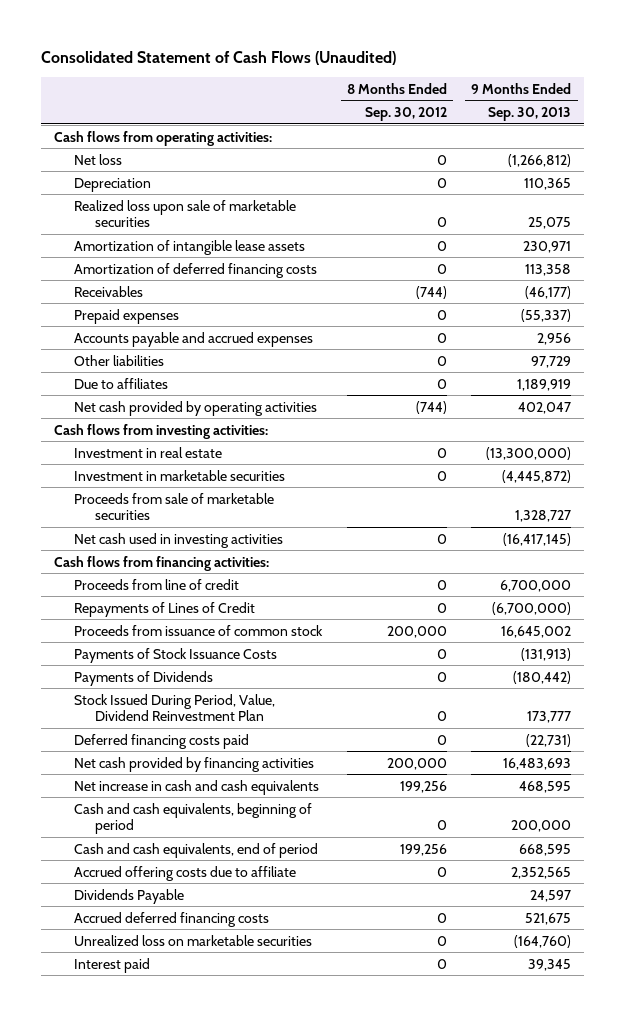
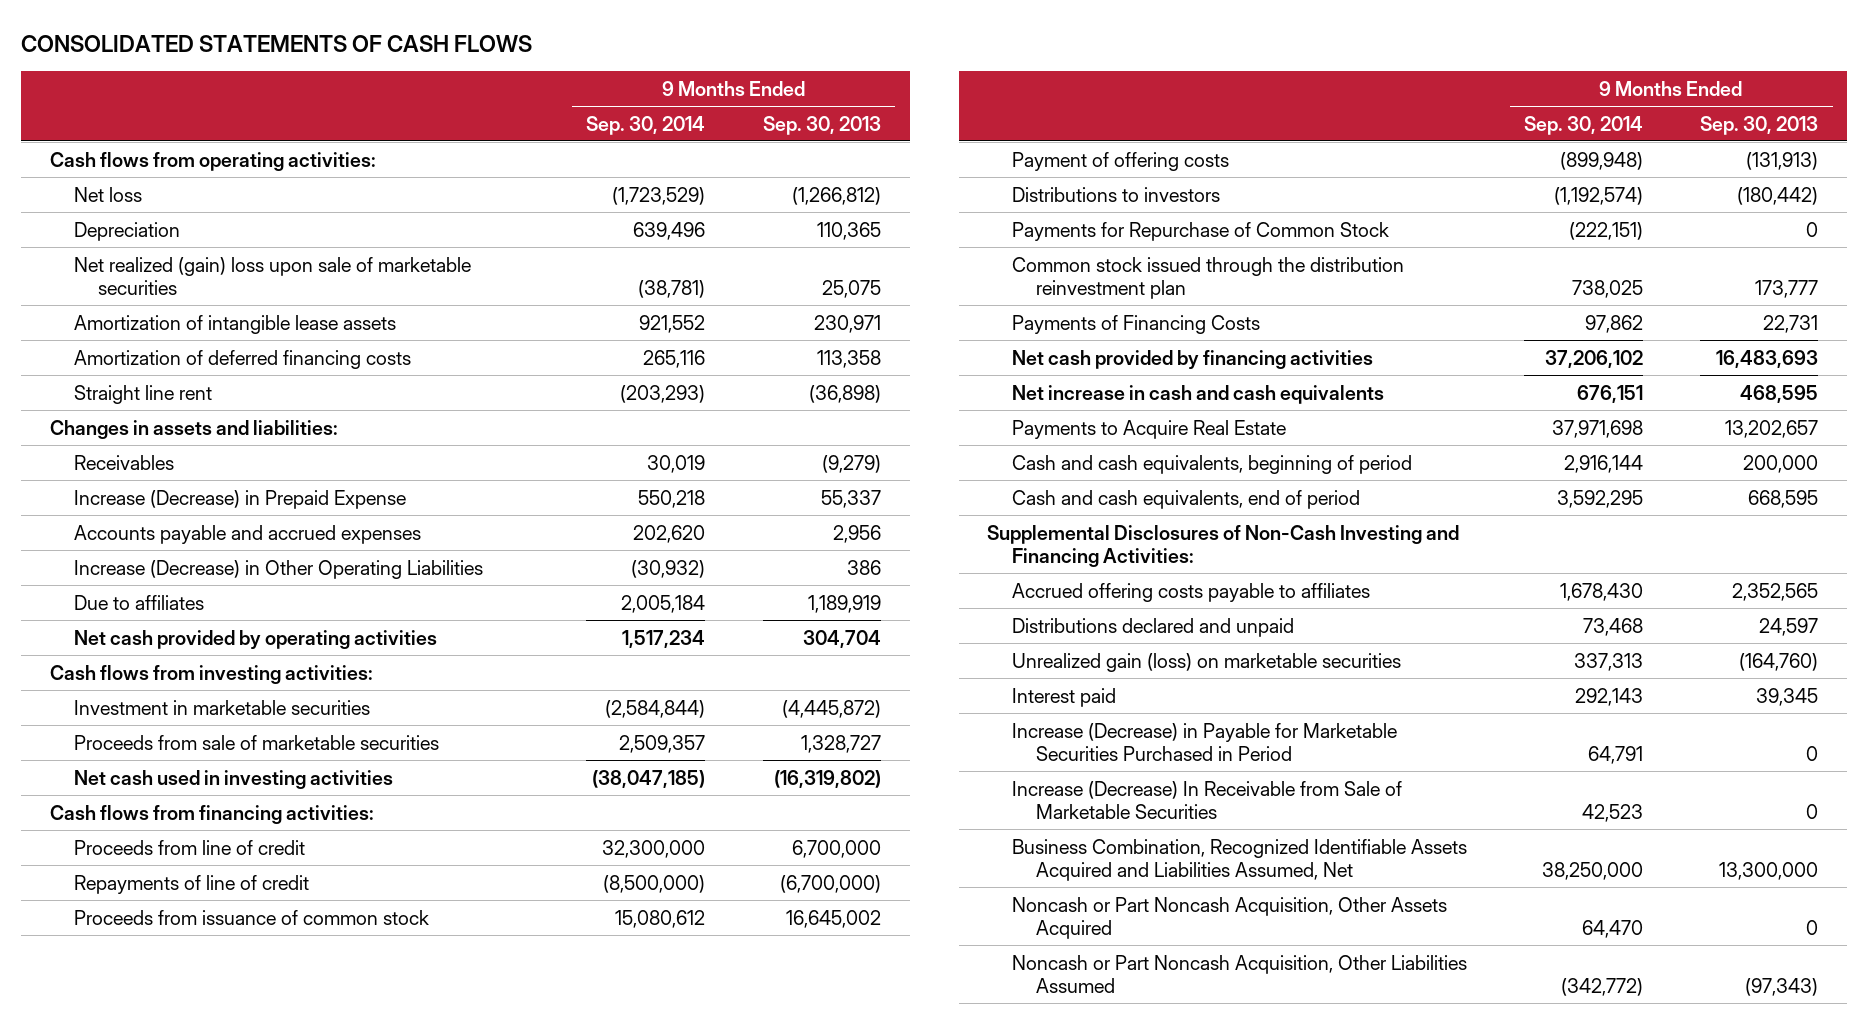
- Consolidated Statement of Cash Flows (Unaudited)
+ CONSOLIDATED STATEMENTS OF CASH FLOWS
- | 8 Months Ended Sep. 30, 2012 | 9 Months Ended Sep. 30, 2013
+ | 9 Months Ended Sep. 30, 2014 | 9 Months Ended Sep. 30, 2013
- Realized loss upon sale of marketable securities | 0 | 25,075
+ Net realized (gain) loss upon sale of marketable securities | (38,781) | 25,075
- Receivables | (744) | (46,177)
- Prepaid expenses | 0 | (55,337)
+ Straight line rent | (203,293) | (36,898)
+ Changes in assets and liabilities:
+ Receivables | 30,019 | (9,279)
+ Increase (Decrease) in Prepaid Expense | 550,218 | 55,337
- Other liabilities | 0 | 97,729
+ Increase (Decrease) in Other Operating Liabilities | (30,932) | 386
- Net cash provided by operating activities | (744) | 402,047
+ Net cash provided by operating activities | 1,517,234 | 304,704
- Investment in real estate | 0 | (13,300,000)
- Net cash used in investing activities | 0 | (16,417,145)
+ Net cash used in investing activities | (38,047,185) | (16,319,802)
- Repayments of Lines of Credit | 0 | (6,700,000)
+ Repayments of line of credit | (8,500,000) | (6,700,000)
- Payments of Stock Issuance Costs | 0 | (131,913)
- Payments of Dividends | 0 | (180,442)
- Stock Issued During Period, Value, Dividend Reinvestment Plan | 0 | 173,777
- Deferred financing costs paid | 0 | (22,731)
+ Payment of offering costs | (899,948) | (131,913)
+ Distributions to investors | (1,192,574) | (180,442)
+ Payments for Repurchase of Common Stock | (222,151) | 0
+ Common stock issued through the distribution reinvestment plan | 738,025 | 173,777
+ Payments of Financing Costs | 97,862 | 22,731
+ Payments to Acquire Real Estate | 37,971,698 | 13,202,657
- Accrued offering costs due to affiliate | 0 | 2,352,565
- Dividends Payable | | 24,597
- Accrued deferred financing costs | 0 | 521,675
- Unrealized loss on marketable securities | 0 | (164,760)
+ Supplemental Disclosures of Non-Cash Investing and Financing Activities:
+ Accrued offering costs payable to affiliates | 1,678,430 | 2,352,565
+ Distributions declared and unpaid | 73,468 | 24,597
+ Unrealized gain (loss) on marketable securities | 337,313 | (164,760)
+ Increase (Decrease) in Payable for Marketable Securities Purchased in Period | 64,791 | 0
+ Increase (Decrease) In Receivable from Sale of Marketable Securities | 42,523 | 0
+ Business Combination, Recognized Identifiable Assets Acquired and Liabilities Assumed, Net | 38,250,000 | 13,300,000
+ Noncash or Part Noncash Acquisition, Other Assets Acquired | 64,470 | 0
+ Noncash or Part Noncash Acquisition, Other Liabilities Assumed | (342,772) | (97,343)

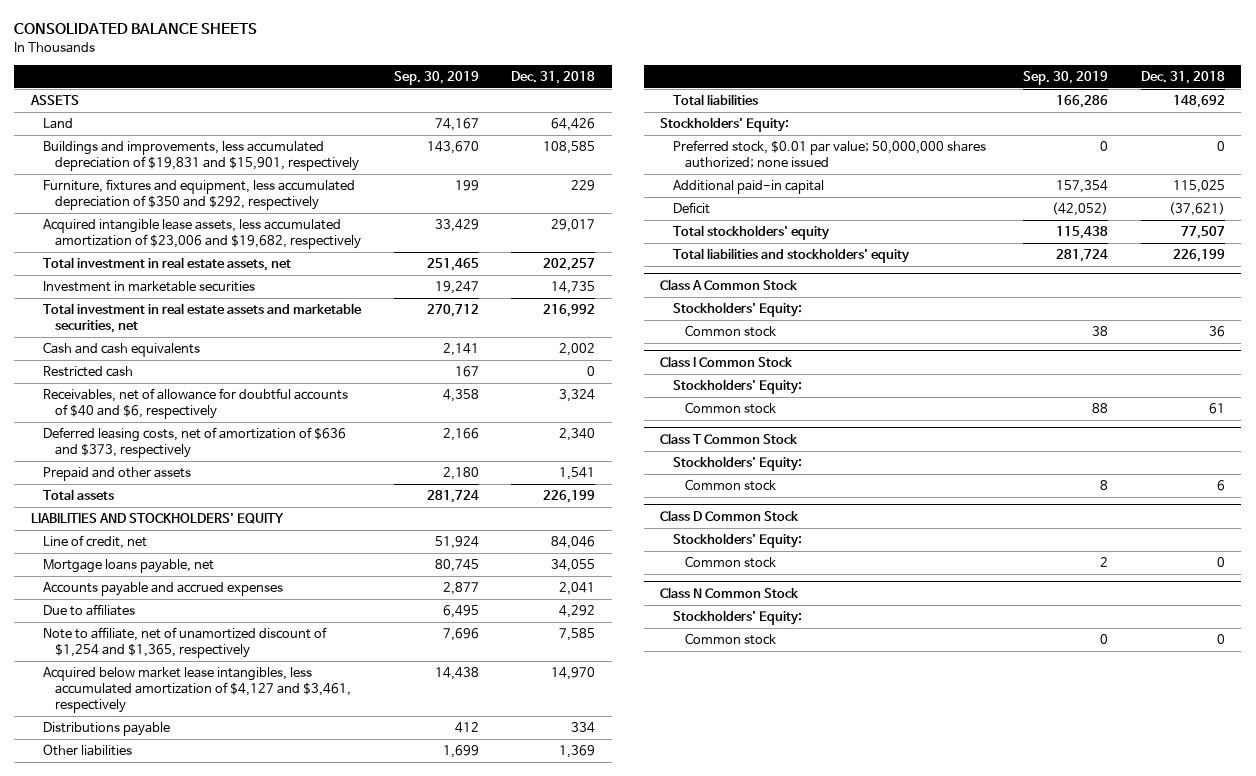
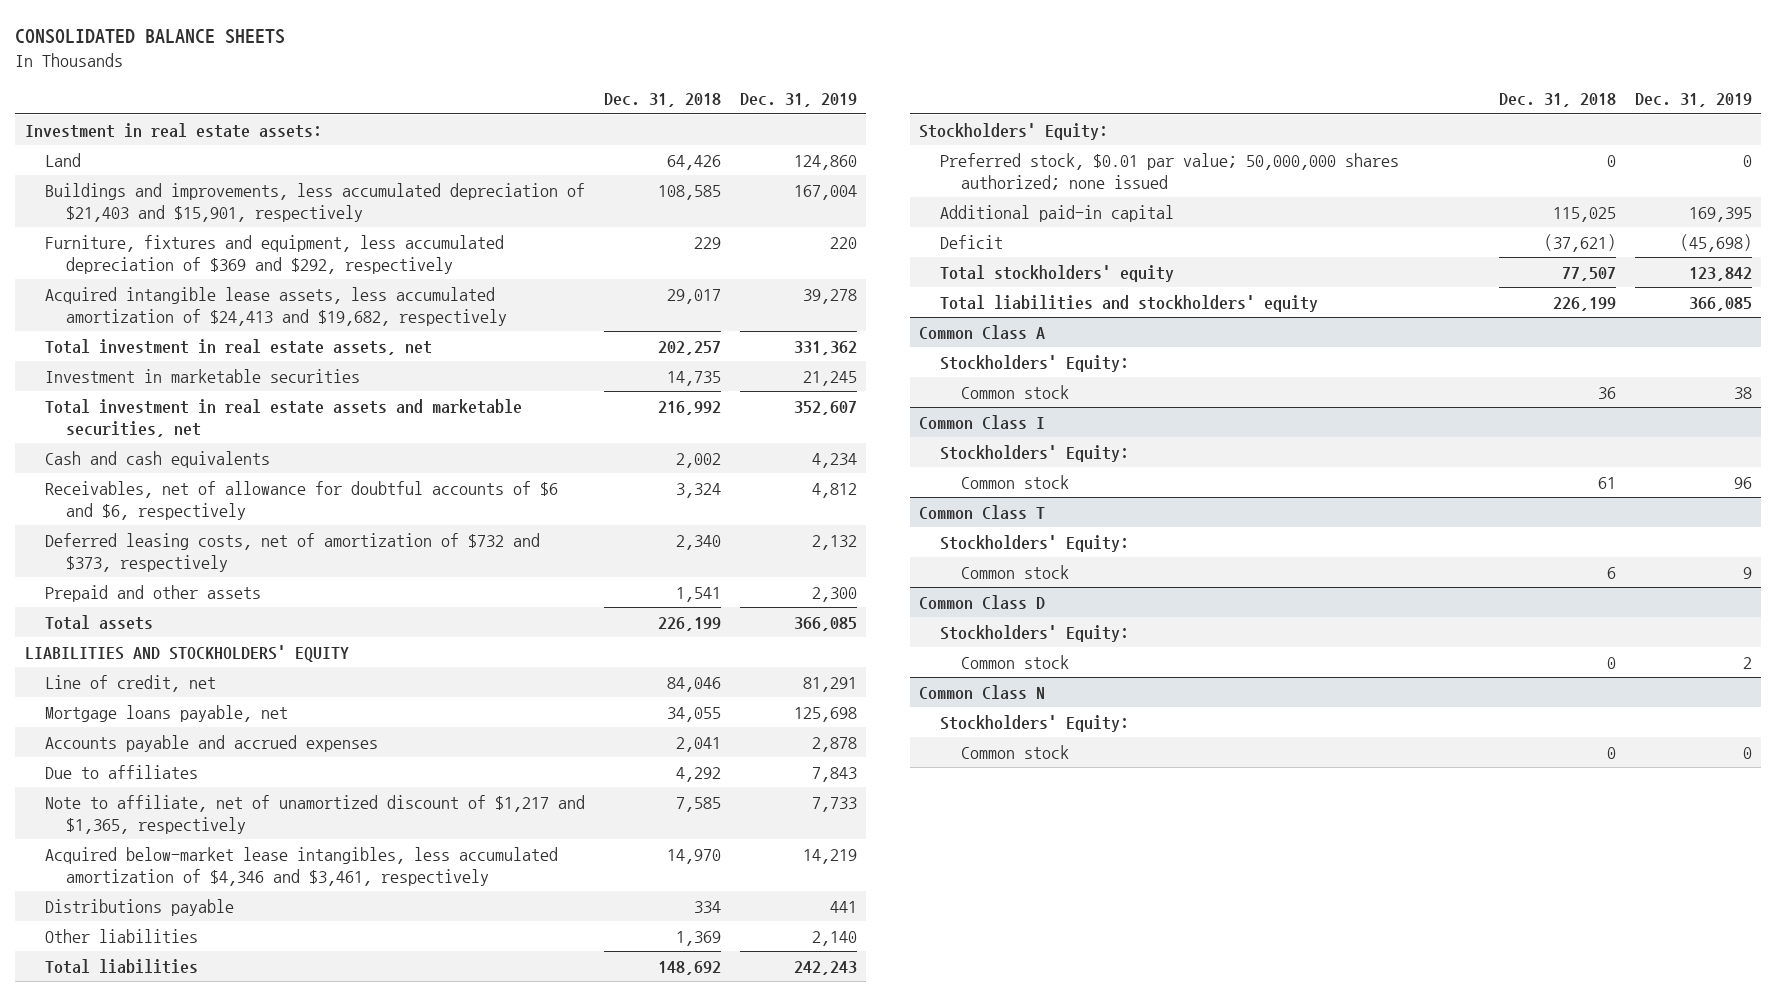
- | Sep. 30, 2019 | Dec. 31, 2018
+ | Dec. 31, 2018 | Dec. 31, 2019
- ASSETS
+ Investment in real estate assets:
- Buildings and improvements, less accumulated depreciation of $19,831 and $15,901, respectively | 143,670 | 108,585
- Furniture, fixtures and equipment, less accumulated depreciation of $350 and $292, respectively | 199 | 229
- Acquired intangible lease assets, less accumulated amortization of $23,006 and $19,682, respectively | 33,429 | 29,017
+ Buildings and improvements, less accumulated depreciation of $21,403 and $15,901, respectively | 108,585 | 167,004
+ Furniture, fixtures and equipment, less accumulated depreciation of $369 and $292, respectively | 229 | 220
+ Acquired intangible lease assets, less accumulated amortization of $24,413 and $19,682, respectively | 29,017 | 39,278
- Restricted cash | 167 | 0
- Receivables, net of allowance for doubtful accounts of $40 and $6, respectively | 4,358 | 3,324
- Deferred leasing costs, net of amortization of $636 and $373, respectively | 2,166 | 2,340
+ Receivables, net of allowance for doubtful accounts of $6 and $6, respectively | 3,324 | 4,812
+ Deferred leasing costs, net of amortization of $732 and $373, respectively | 2,340 | 2,132
- Note to affiliate, net of unamortized discount of $1,254 and $1,365, respectively | 7,696 | 7,585
- Acquired below market lease intangibles, less accumulated amortization of $4,127 and $3,461, respectively | 14,438 | 14,970
+ Note to affiliate, net of unamortized discount of $1,217 and $1,365, respectively | 7,585 | 7,733
+ Acquired below-market lease intangibles, less accumulated amortization of $4,346 and $3,461, respectively | 14,970 | 14,219
- Class A Common Stock
+ Common Class A
- Class I Common Stock
+ Common Class I
- Class T Common Stock
+ Common Class T
- Class D Common Stock
+ Common Class D
- Class N Common Stock
+ Common Class N

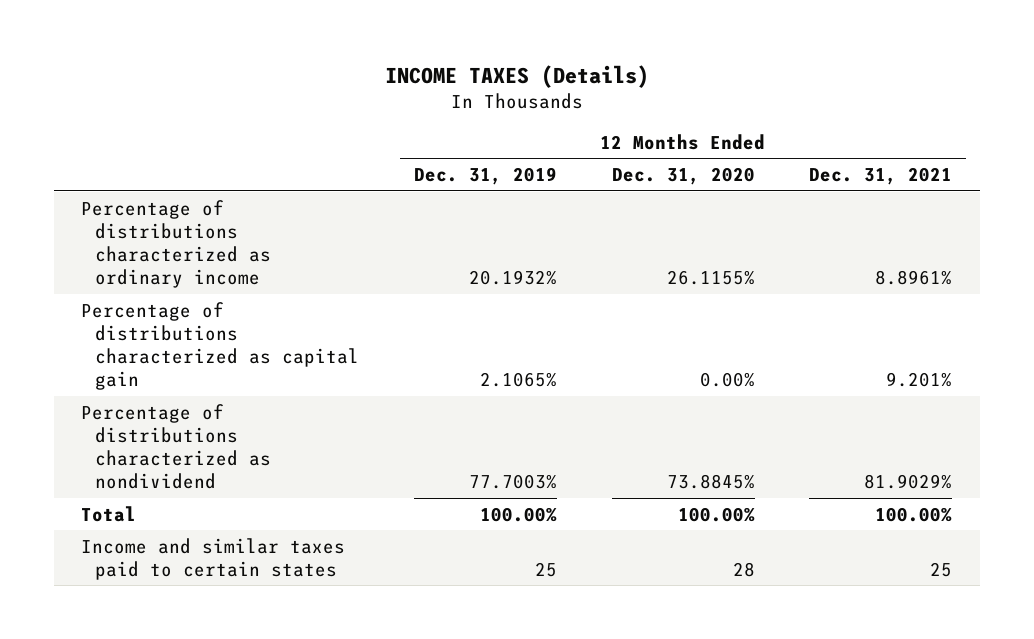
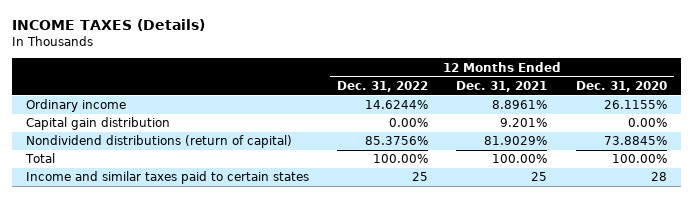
- | 12 Months Ended Dec. 31, 2019 | 12 Months Ended Dec. 31, 2020 | 12 Months Ended Dec. 31, 2021
+ | 12 Months Ended Dec. 31, 2022 | 12 Months Ended Dec. 31, 2021 | 12 Months Ended Dec. 31, 2020
- Percentage of distributions characterized as ordinary income | 20.1932% | 26.1155% | 8.8961%
- Percentage of distributions characterized as capital gain | 2.1065% | 0.00% | 9.201%
- Percentage of distributions characterized as nondividend | 77.7003% | 73.8845% | 81.9029%
+ Ordinary income | 14.6244% | 8.8961% | 26.1155%
+ Capital gain distribution | 0.00% | 9.201% | 0.00%
+ Nondividend distributions (return of capital) | 85.3756% | 81.9029% | 73.8845%

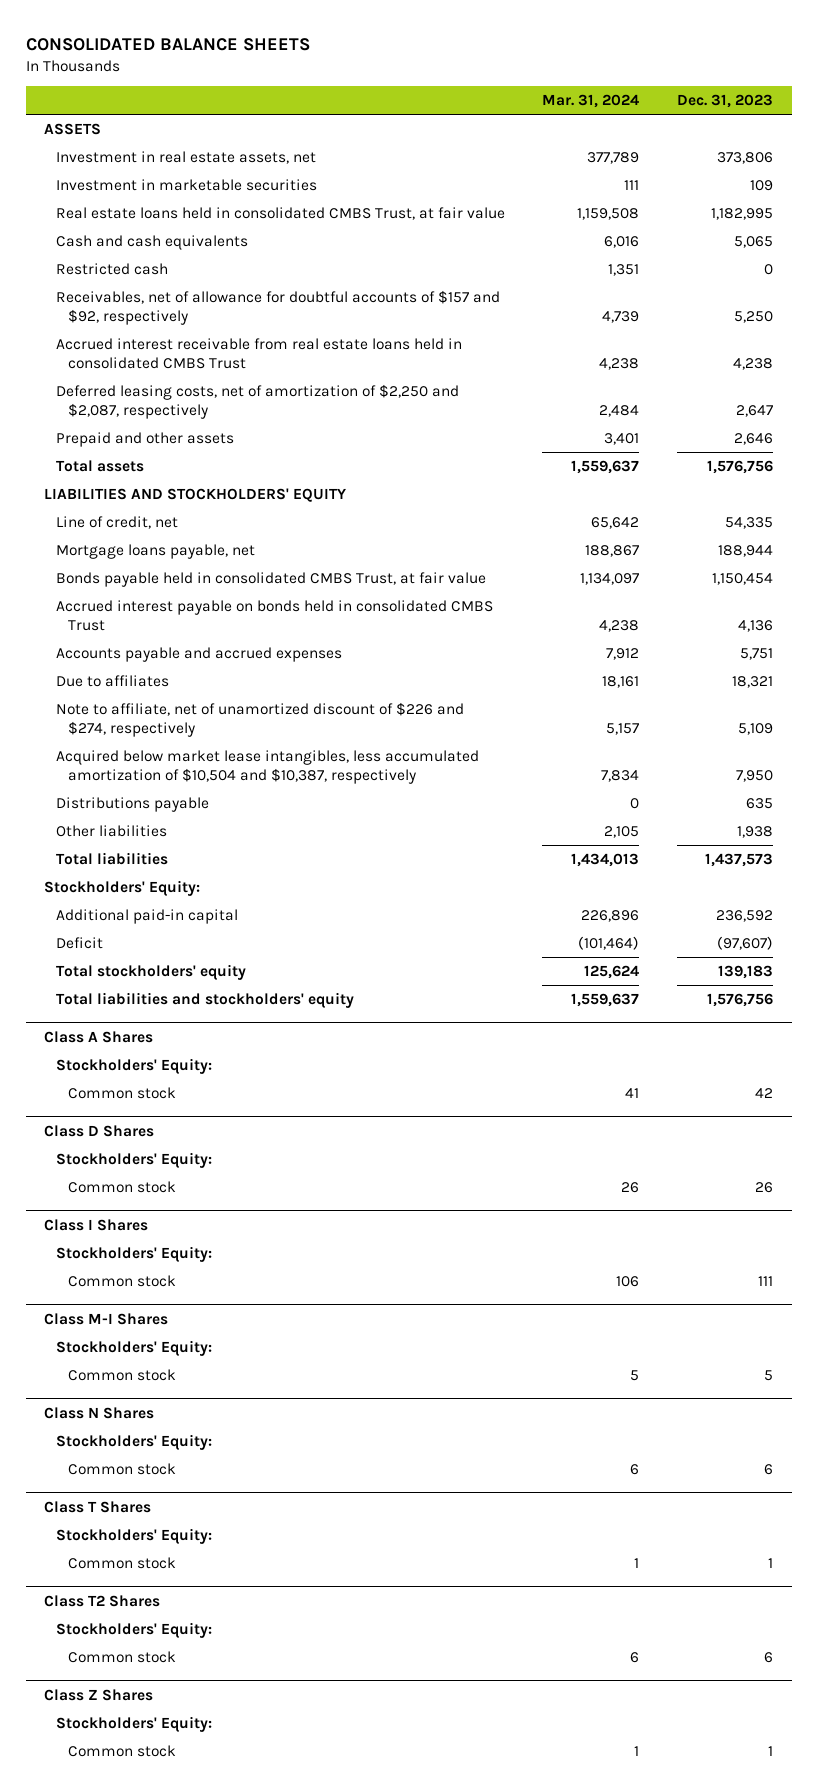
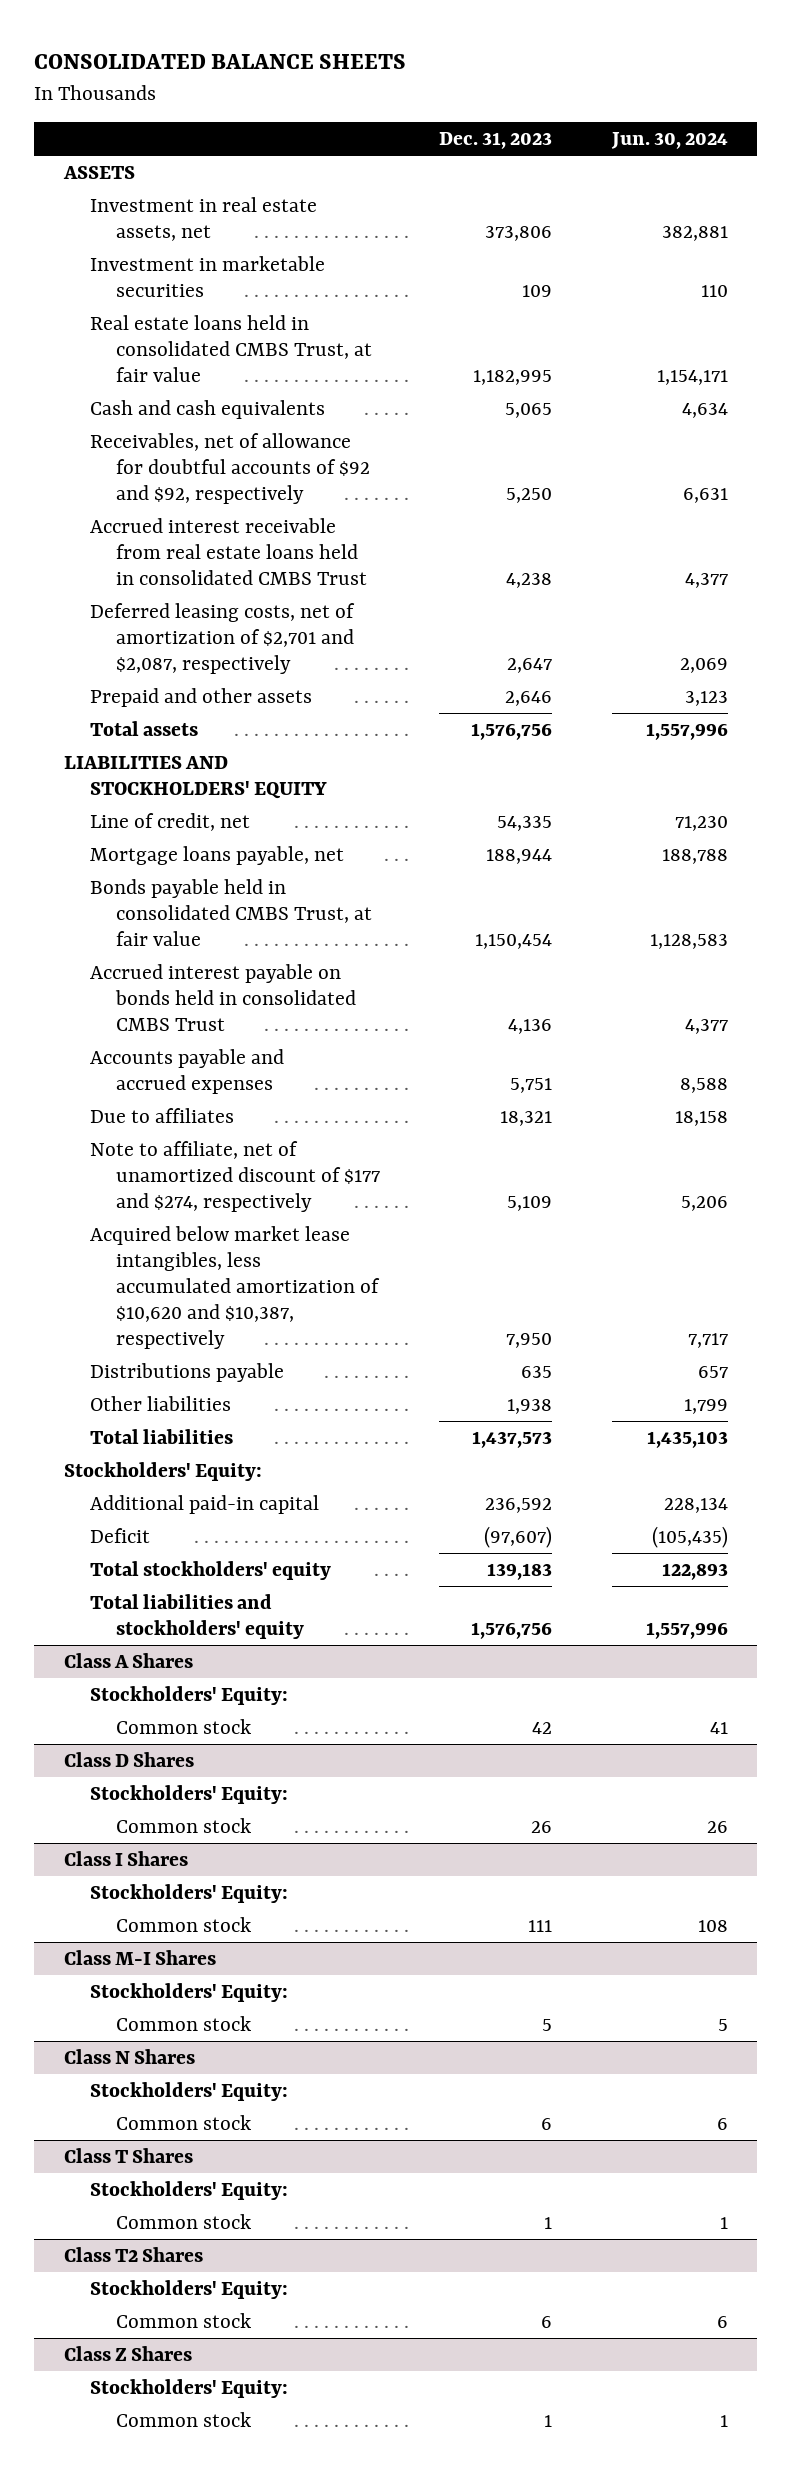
- | Mar. 31, 2024 | Dec. 31, 2023
+ | Dec. 31, 2023 | Jun. 30, 2024
- Restricted cash | 1,351 | 0
- Receivables, net of allowance for doubtful accounts of $157 and $92, respectively | 4,739 | 5,250
+ Receivables, net of allowance for doubtful accounts of $92 and $92, respectively | 5,250 | 6,631
- Deferred leasing costs, net of amortization of $2,250 and $2,087, respectively | 2,484 | 2,647
+ Deferred leasing costs, net of amortization of $2,701 and $2,087, respectively | 2,647 | 2,069
- Note to affiliate, net of unamortized discount of $226 and $274, respectively | 5,157 | 5,109
- Acquired below market lease intangibles, less accumulated amortization of $10,504 and $10,387, respectively | 7,834 | 7,950
+ Note to affiliate, net of unamortized discount of $177 and $274, respectively | 5,109 | 5,206
+ Acquired below market lease intangibles, less accumulated amortization of $10,620 and $10,387, respectively | 7,950 | 7,717

